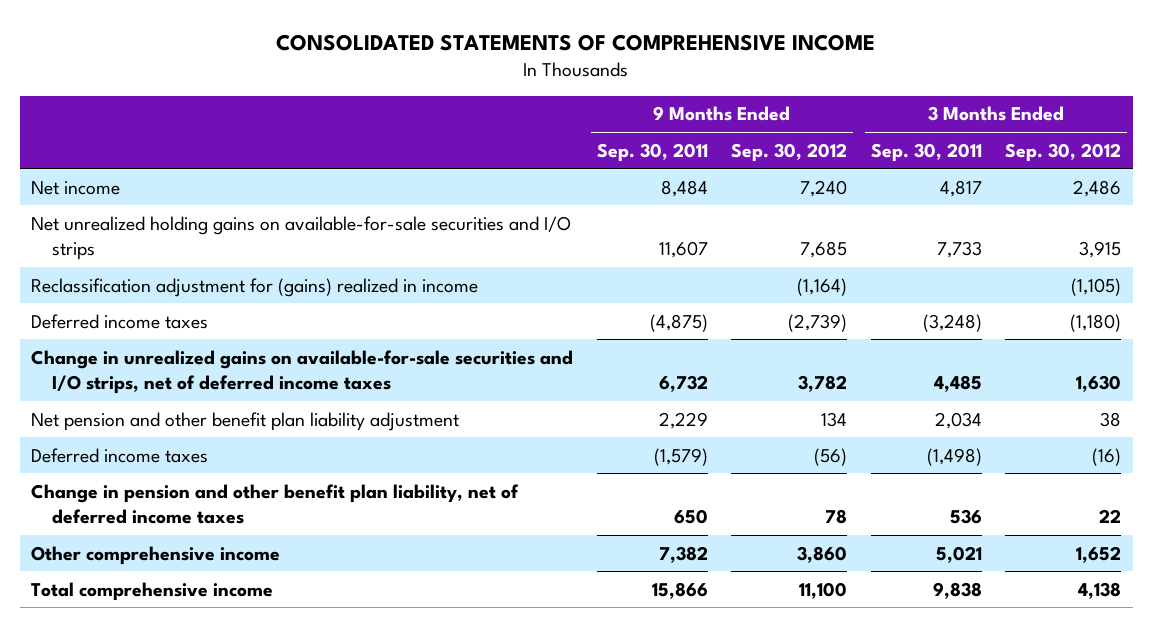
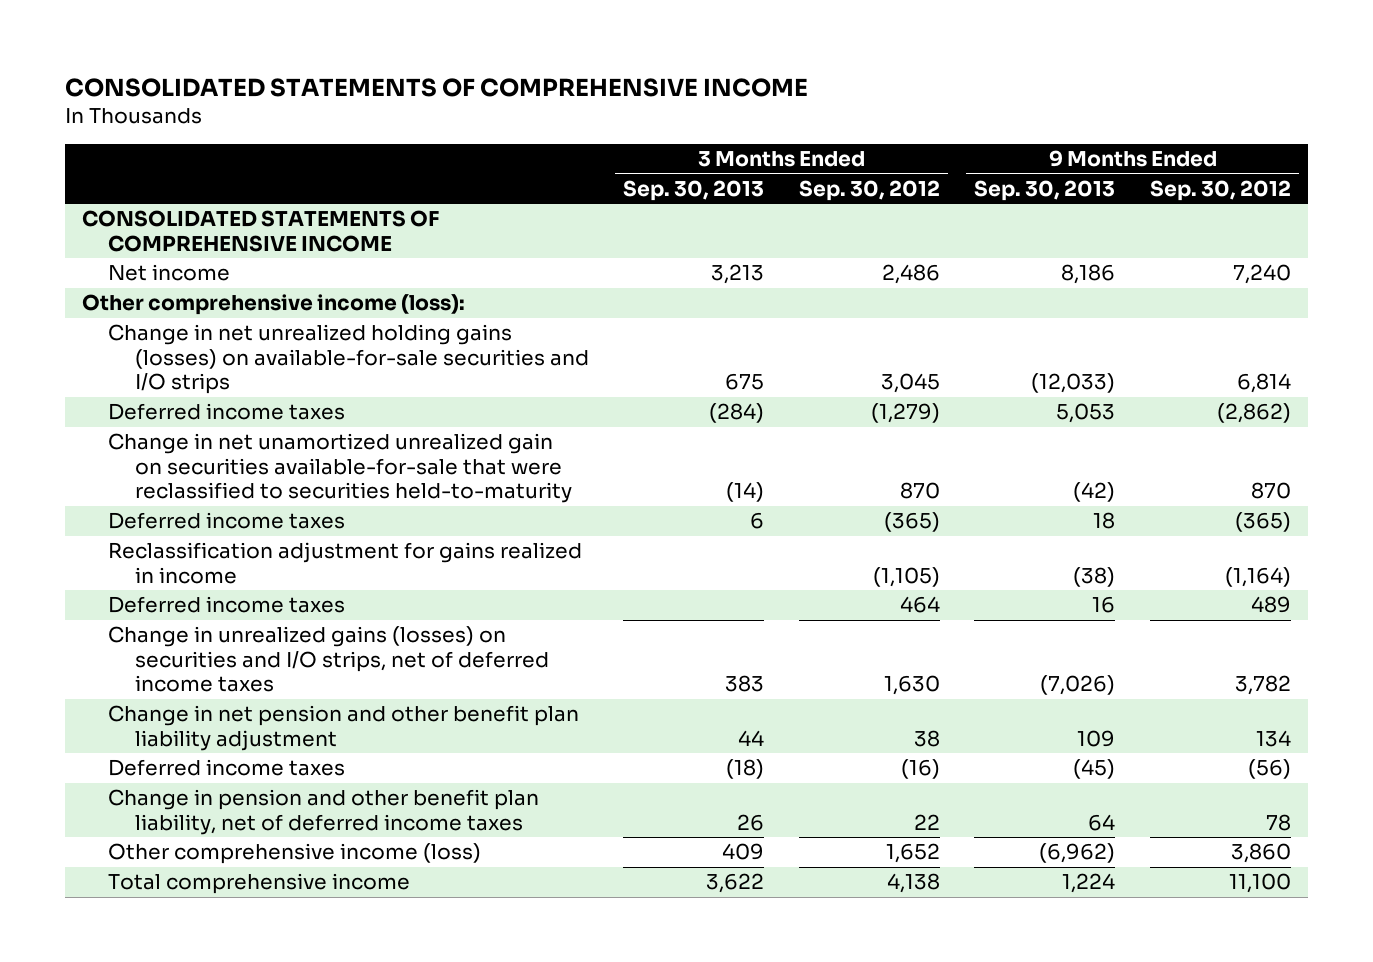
- | 9 Months Ended Sep. 30, 2011 | 9 Months Ended Sep. 30, 2012 | 3 Months Ended Sep. 30, 2011 | 3 Months Ended Sep. 30, 2012
+ | 3 Months Ended Sep. 30, 2013 | 3 Months Ended Sep. 30, 2012 | 9 Months Ended Sep. 30, 2013 | 9 Months Ended Sep. 30, 2012
+ CONSOLIDATED STATEMENTS OF COMPREHENSIVE INCOME
- Net unrealized holding gains on available-for-sale securities and I/O strips | 11,607 | 7,685 | 7,733 | 3,915
- Reclassification adjustment for (gains) realized in income | | (1,164) | | (1,105)
- Deferred income taxes | (4,875) | (2,739) | (3,248) | (1,180)
- Change in unrealized gains on available-for-sale securities and I/O strips, net of deferred income taxes | 6,732 | 3,782 | 4,485 | 1,630
- Net pension and other benefit plan liability adjustment | 2,229 | 134 | 2,034 | 38
+ Other comprehensive income (loss):
+ Change in net unrealized holding gains (losses) on available-for-sale securities and I/O strips | 675 | 3,045 | (12,033) | 6,814
+ Deferred income taxes | (284) | (1,279) | 5,053 | (2,862)
+ Change in net unamortized unrealized gain on securities available-for-sale that were reclassified to securities held-to-maturity | (14) | 870 | (42) | 870
+ Deferred income taxes | 6 | (365) | 18 | (365)
+ Reclassification adjustment for gains realized in income | | (1,105) | (38) | (1,164)
+ Deferred income taxes | | 464 | 16 | 489
+ Change in unrealized gains (losses) on securities and I/O strips, net of deferred income taxes | 383 | 1,630 | (7,026) | 3,782
+ Change in net pension and other benefit plan liability adjustment | 44 | 38 | 109 | 134
- Other comprehensive income | 7,382 | 3,860 | 5,021 | 1,652
+ Other comprehensive income (loss) | 409 | 1,652 | (6,962) | 3,860

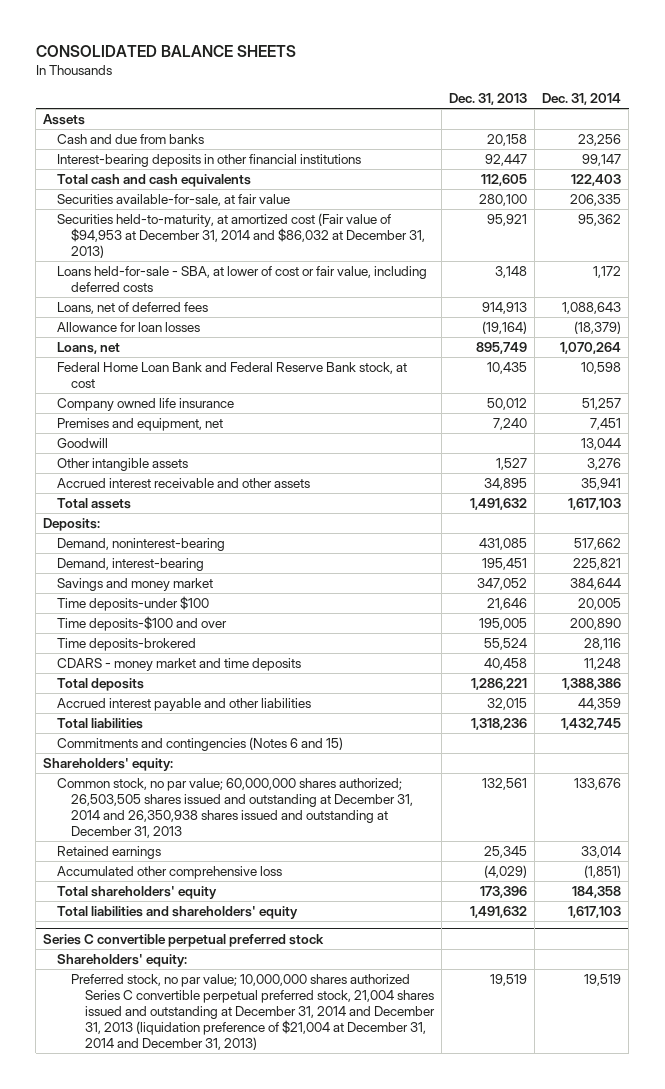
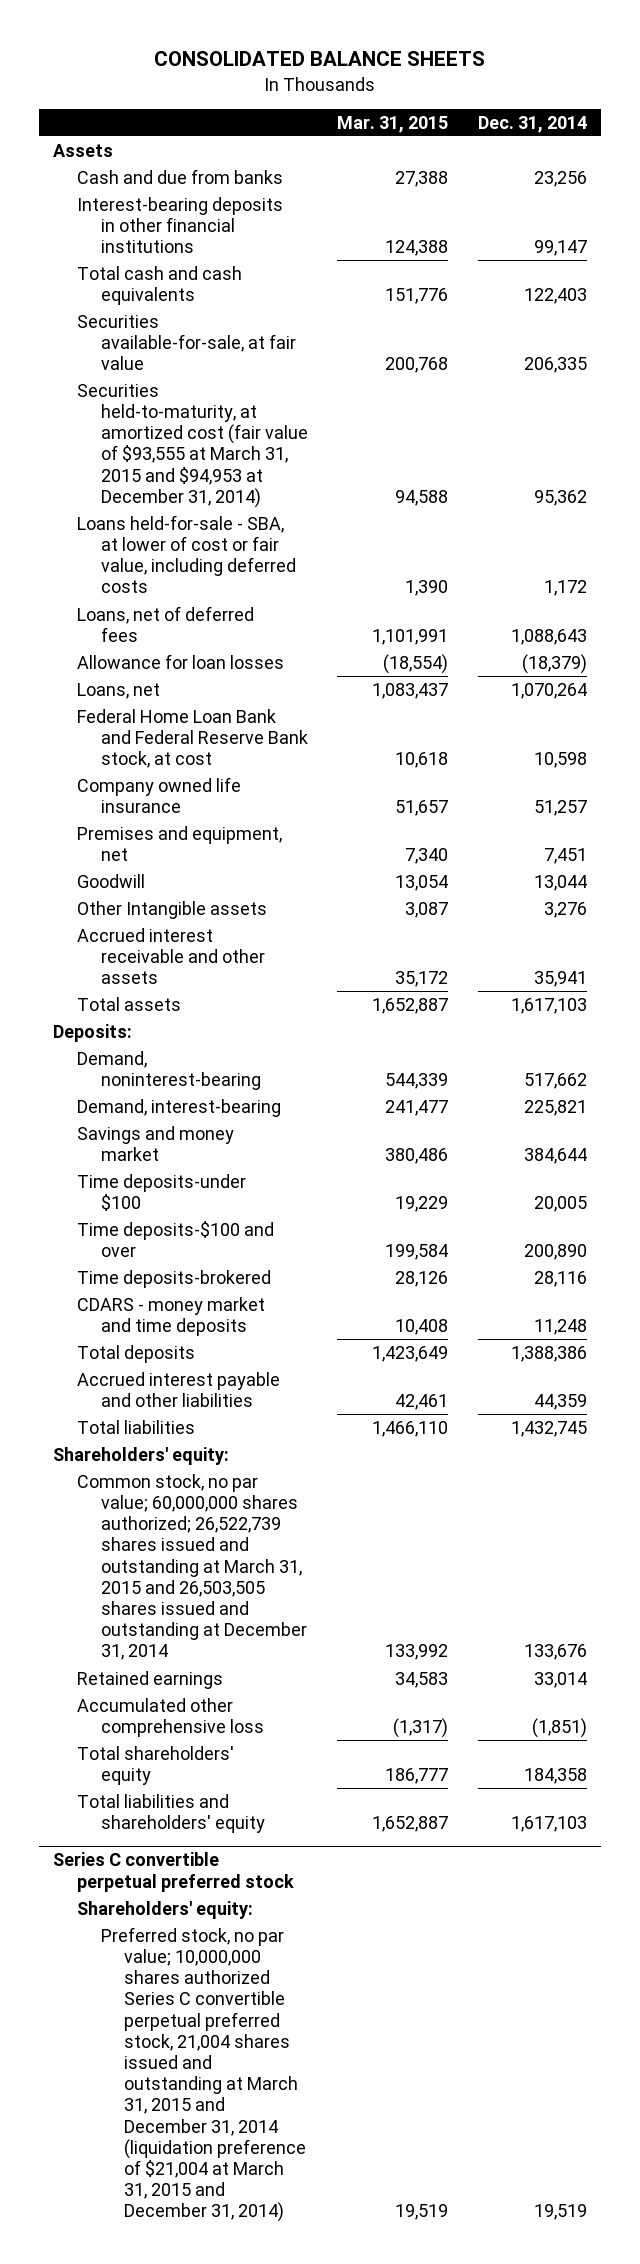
- | Dec. 31, 2013 | Dec. 31, 2014
+ | Mar. 31, 2015 | Dec. 31, 2014
- Securities held-to-maturity, at amortized cost (Fair value of $94,953 at December 31, 2014 and $86,032 at December 31, 2013) | 95,921 | 95,362
+ Securities held-to-maturity, at amortized cost (fair value of $93,555 at March 31, 2015 and $94,953 at December 31, 2014) | 94,588 | 95,362
- Other intangible assets | 1,527 | 3,276
+ Other Intangible assets | 3,087 | 3,276
- Commitments and contingencies (Notes 6 and 15)
- Common stock, no par value; 60,000,000 shares authorized; 26,503,505 shares issued and outstanding at December 31, 2014 and 26,350,938 shares issued and outstanding at December 31, 2013 | 132,561 | 133,676
+ Common stock, no par value; 60,000,000 shares authorized; 26,522,739 shares issued and outstanding at March 31, 2015 and 26,503,505 shares issued and outstanding at December 31, 2014 | 133,992 | 133,676
@ Series C convertible perpetual preferred stock
- Preferred stock, no par value; 10,000,000 shares authorized Series C convertible perpetual preferred stock, 21,004 shares issued and outstanding at December 31, 2014 and December 31, 2013 (liquidation preference of $21,004 at December 31, 2014 and December 31, 2013) | 19,519 | 19,519
+ Preferred stock, no par value; 10,000,000 shares authorized Series C convertible perpetual preferred stock, 21,004 shares issued and outstanding at March 31, 2015 and December 31, 2014 (liquidation preference of $21,004 at March 31, 2015 and December 31, 2014) | 19,519 | 19,519

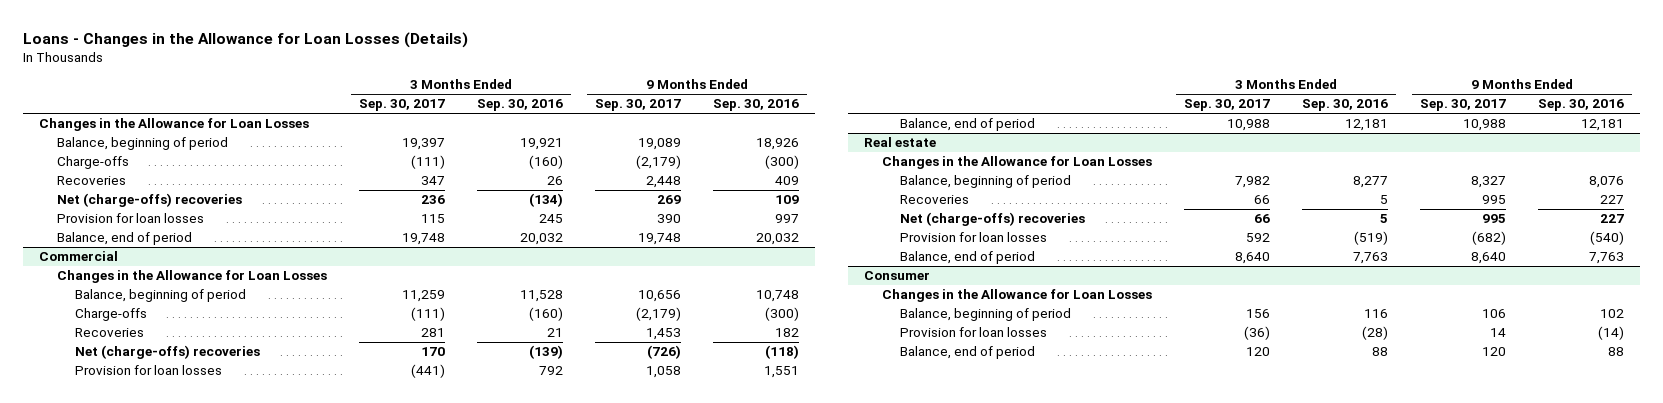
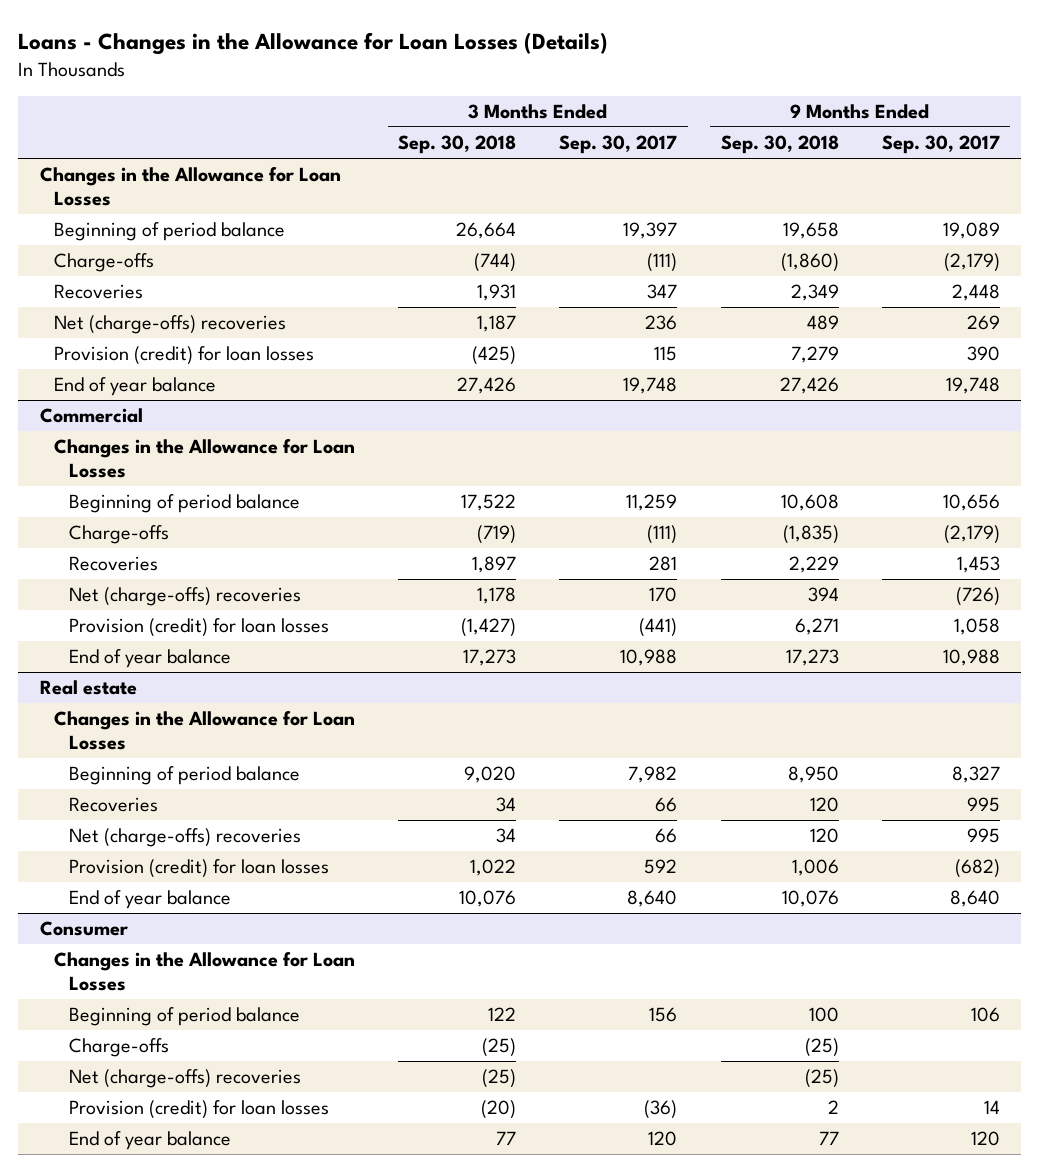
- | 3 Months Ended Sep. 30, 2017 | 3 Months Ended Sep. 30, 2016 | 9 Months Ended Sep. 30, 2017 | 9 Months Ended Sep. 30, 2016
+ | 3 Months Ended Sep. 30, 2018 | 3 Months Ended Sep. 30, 2017 | 9 Months Ended Sep. 30, 2018 | 9 Months Ended Sep. 30, 2017
- Balance, beginning of period | 19,397 | 19,921 | 19,089 | 18,926
+ Beginning of period balance | 26,664 | 19,397 | 19,658 | 19,089
- Provision for loan losses | 115 | 245 | 390 | 997
- Balance, end of period | 19,748 | 20,032 | 19,748 | 20,032
+ Provision (credit) for loan losses | (425) | 115 | 7,279 | 390
+ End of year balance | 27,426 | 19,748 | 27,426 | 19,748
@ Commercial
- Balance, beginning of period | 11,259 | 11,528 | 10,656 | 10,748
+ Beginning of period balance | 17,522 | 11,259 | 10,608 | 10,656
- Provision for loan losses | (441) | 792 | 1,058 | 1,551
- Balance, end of period | 10,988 | 12,181 | 10,988 | 12,181
+ Provision (credit) for loan losses | (1,427) | (441) | 6,271 | 1,058
+ End of year balance | 17,273 | 10,988 | 17,273 | 10,988
@ Real estate
- Balance, beginning of period | 7,982 | 8,277 | 8,327 | 8,076
+ Beginning of period balance | 9,020 | 7,982 | 8,950 | 8,327
- Provision for loan losses | 592 | (519) | (682) | (540)
- Balance, end of period | 8,640 | 7,763 | 8,640 | 7,763
+ Provision (credit) for loan losses | 1,022 | 592 | 1,006 | (682)
+ End of year balance | 10,076 | 8,640 | 10,076 | 8,640
@ Consumer
- Balance, beginning of period | 156 | 116 | 106 | 102
- Provision for loan losses | (36) | (28) | 14 | (14)
- Balance, end of period | 120 | 88 | 120 | 88
+ Beginning of period balance | 122 | 156 | 100 | 106
+ Charge-offs | (25) | | (25) |
+ Net (charge-offs) recoveries | (25) | | (25) |
+ Provision (credit) for loan losses | (20) | (36) | 2 | 14
+ End of year balance | 77 | 120 | 77 | 120

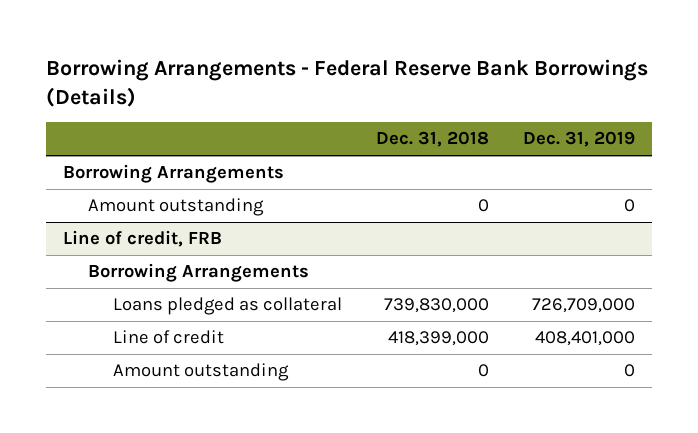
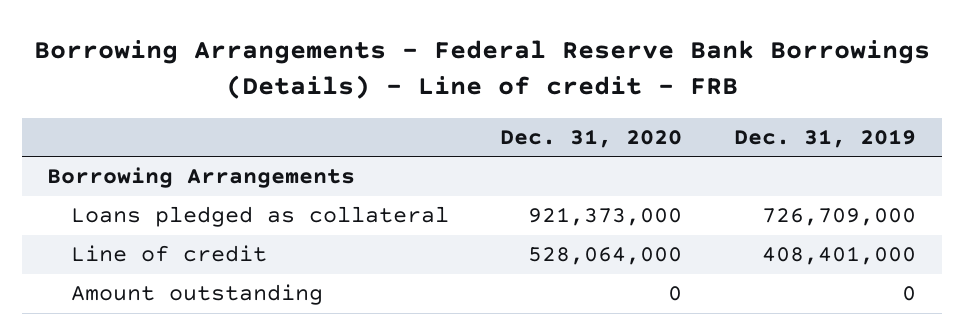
- Borrowing Arrangements - Federal Reserve Bank Borrowings (Details)
+ Borrowing Arrangements - Federal Reserve Bank Borrowings (Details) - Line of credit - FRB
- | Dec. 31, 2018 | Dec. 31, 2019
+ | Dec. 31, 2020 | Dec. 31, 2019
- Amount outstanding | 0 | 0
- Line of credit, FRB
- Borrowing Arrangements

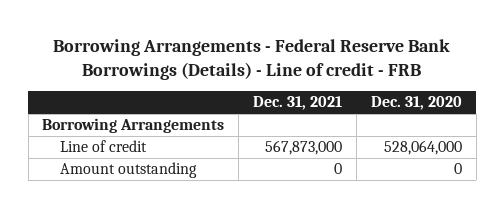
- | Dec. 31, 2020 | Dec. 31, 2019
+ | Dec. 31, 2021 | Dec. 31, 2020
- Loans pledged as collateral | 921,373,000 | 726,709,000

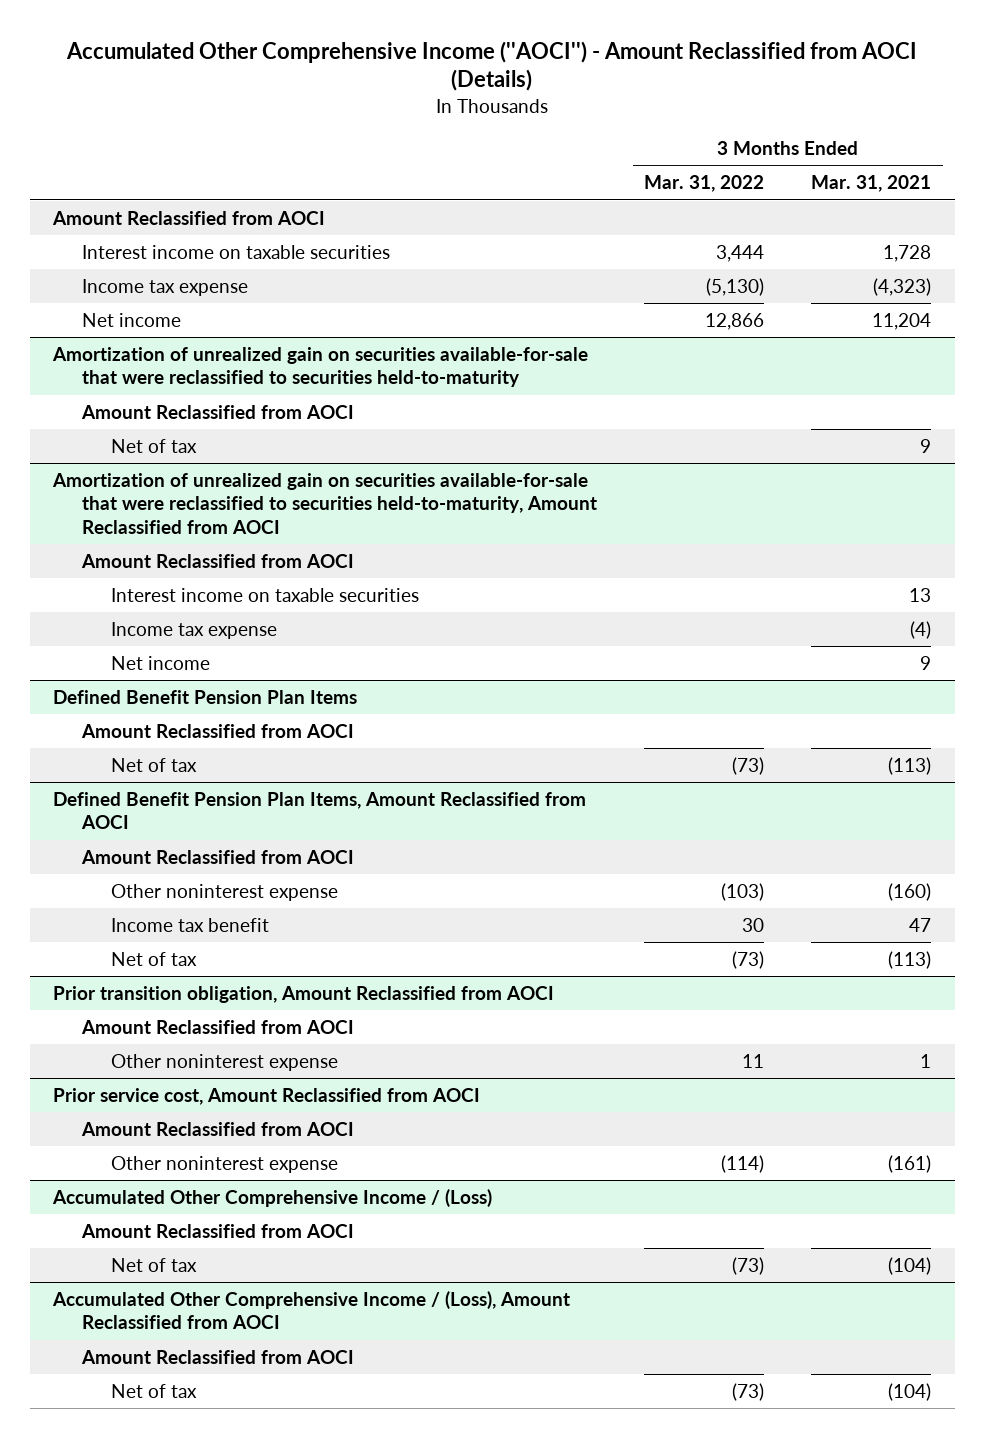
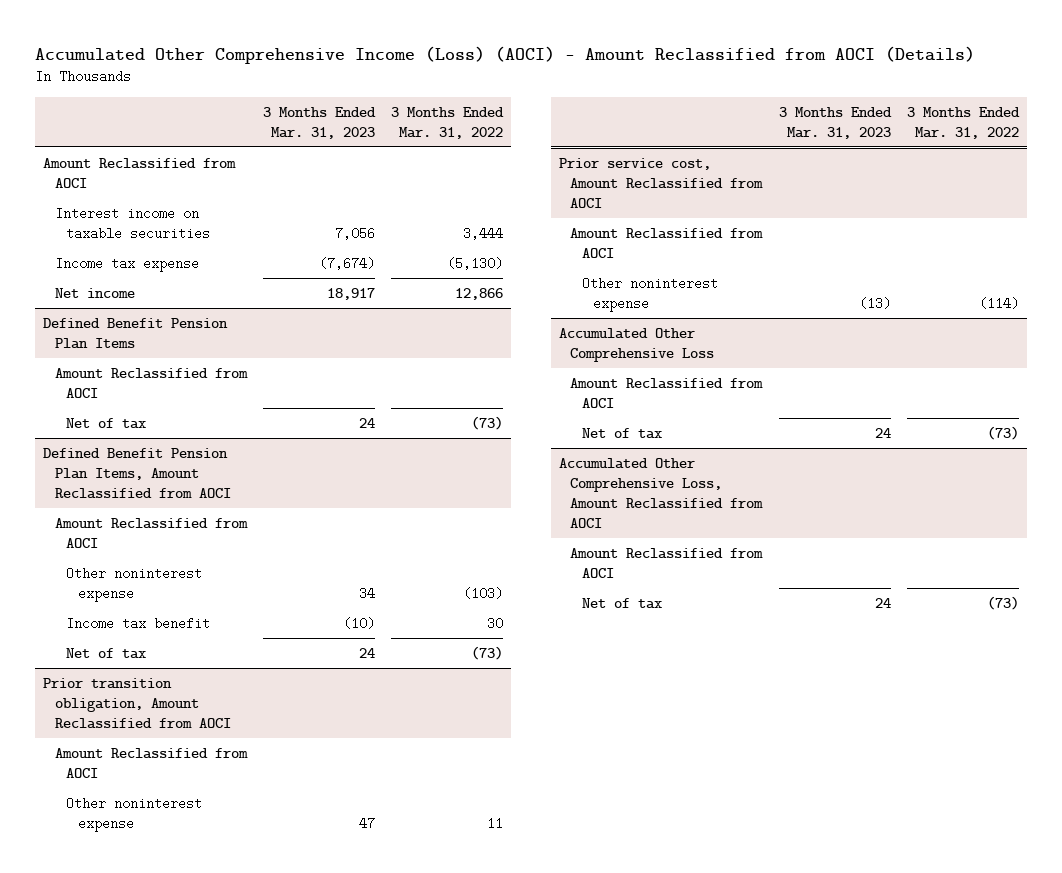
- Accumulated Other Comprehensive Income (''AOCI'') - Amount Reclassified from AOCI (Details)
+ Accumulated Other Comprehensive Income (Loss) (AOCI) - Amount Reclassified from AOCI (Details)
- | 3 Months Ended Mar. 31, 2022 | 3 Months Ended Mar. 31, 2021
+ | 3 Months Ended Mar. 31, 2023 | 3 Months Ended Mar. 31, 2022
- Amortization of unrealized gain on securities available-for-sale that were reclassified to securities held-to-maturity
- Amount Reclassified from AOCI
- Net of tax | | 9
- Amortization of unrealized gain on securities available-for-sale that were reclassified to securities held-to-maturity, Amount Reclassified from AOCI
- Amount Reclassified from AOCI
- Interest income on taxable securities | | 13
- Income tax expense | | (4)
- Net income | | 9
- Accumulated Other Comprehensive Income / (Loss)
+ Accumulated Other Comprehensive Loss
- Accumulated Other Comprehensive Income / (Loss), Amount Reclassified from AOCI
+ Accumulated Other Comprehensive Loss, Amount Reclassified from AOCI

